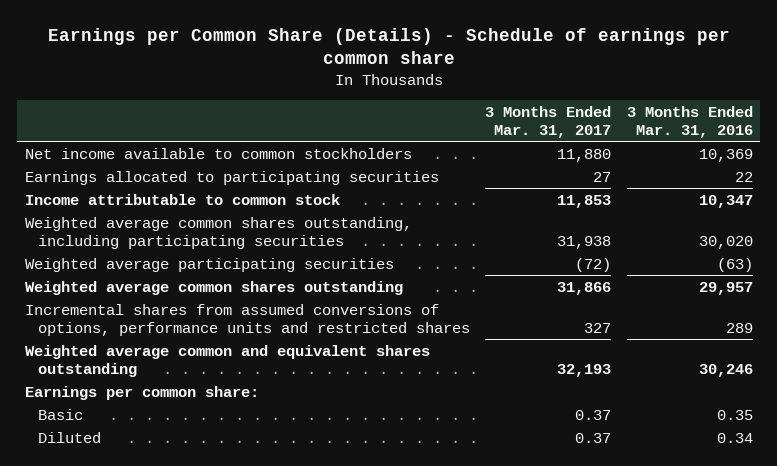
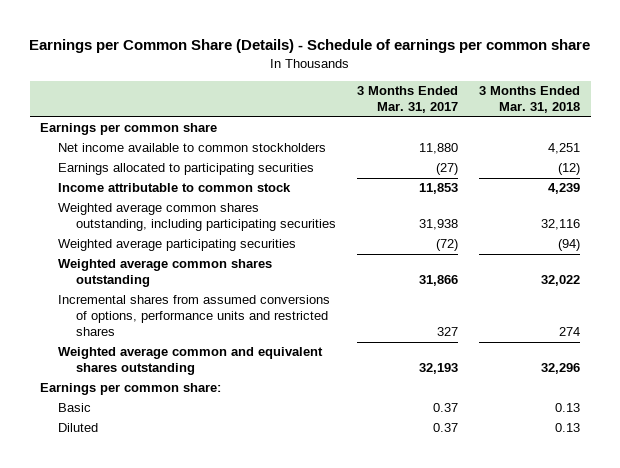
- | 3 Months Ended Mar. 31, 2017 | 3 Months Ended Mar. 31, 2016
+ | 3 Months Ended Mar. 31, 2017 | 3 Months Ended Mar. 31, 2018
+ Earnings per common share
- Earnings allocated to participating securities | 27 | 22
+ Earnings allocated to participating securities | (27) | (12)

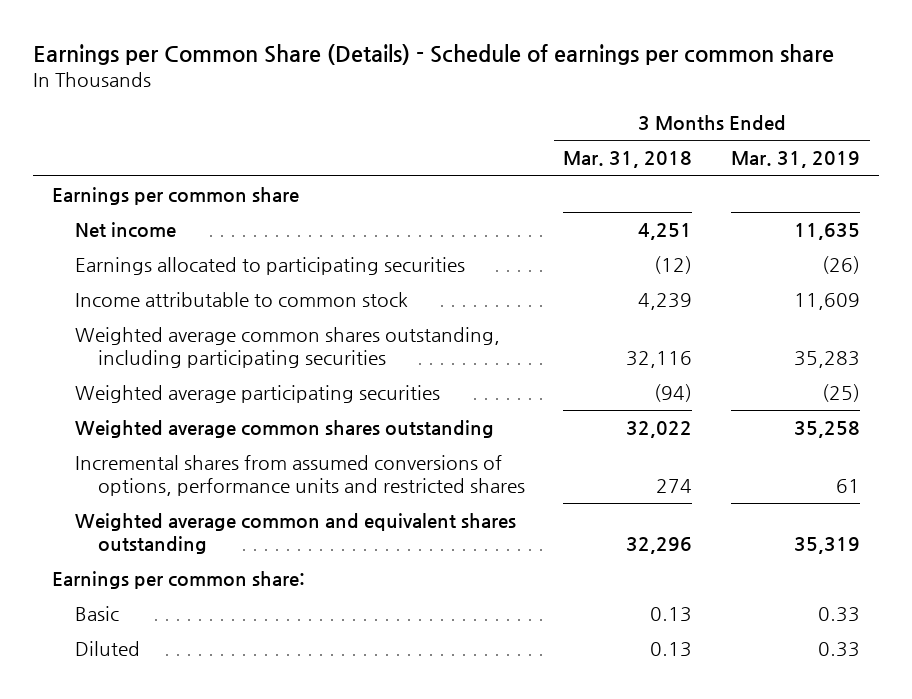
- | 3 Months Ended Mar. 31, 2017 | 3 Months Ended Mar. 31, 2018
+ | 3 Months Ended Mar. 31, 2018 | 3 Months Ended Mar. 31, 2019
- Net income available to common stockholders | 11,880 | 4,251
+ Net income | 4,251 | 11,635

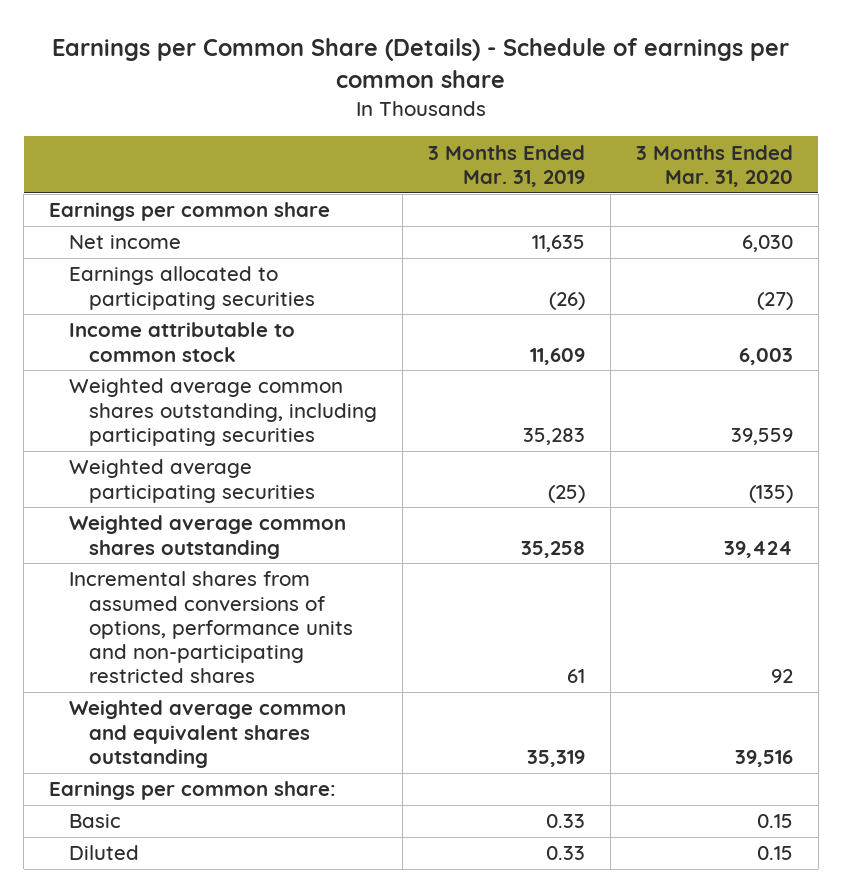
- | 3 Months Ended Mar. 31, 2018 | 3 Months Ended Mar. 31, 2019
+ | 3 Months Ended Mar. 31, 2019 | 3 Months Ended Mar. 31, 2020
- Incremental shares from assumed conversions of options, performance units and restricted shares | 274 | 61
+ Incremental shares from assumed conversions of options, performance units and non-participating restricted shares | 61 | 92

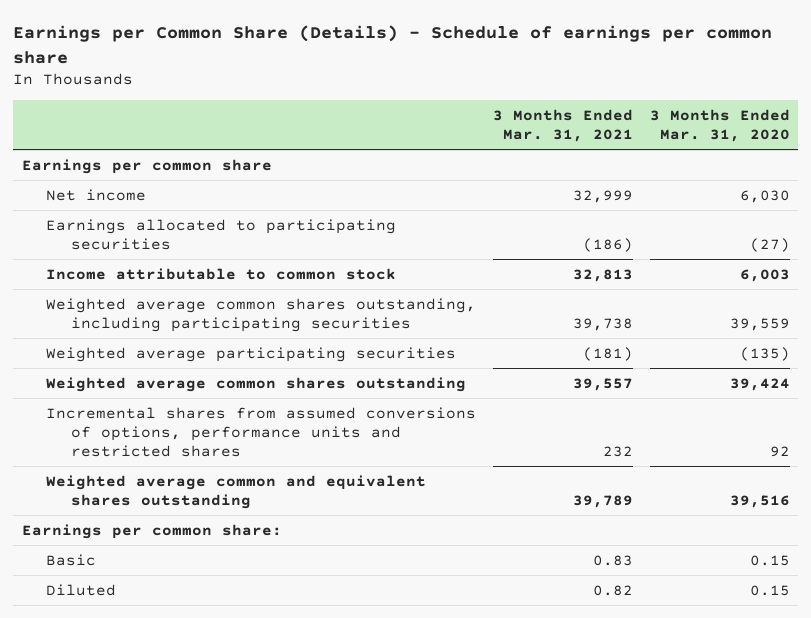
- | 3 Months Ended Mar. 31, 2019 | 3 Months Ended Mar. 31, 2020
+ | 3 Months Ended Mar. 31, 2021 | 3 Months Ended Mar. 31, 2020
- Incremental shares from assumed conversions of options, performance units and non-participating restricted shares | 61 | 92
+ Incremental shares from assumed conversions of options, performance units and restricted shares | 232 | 92

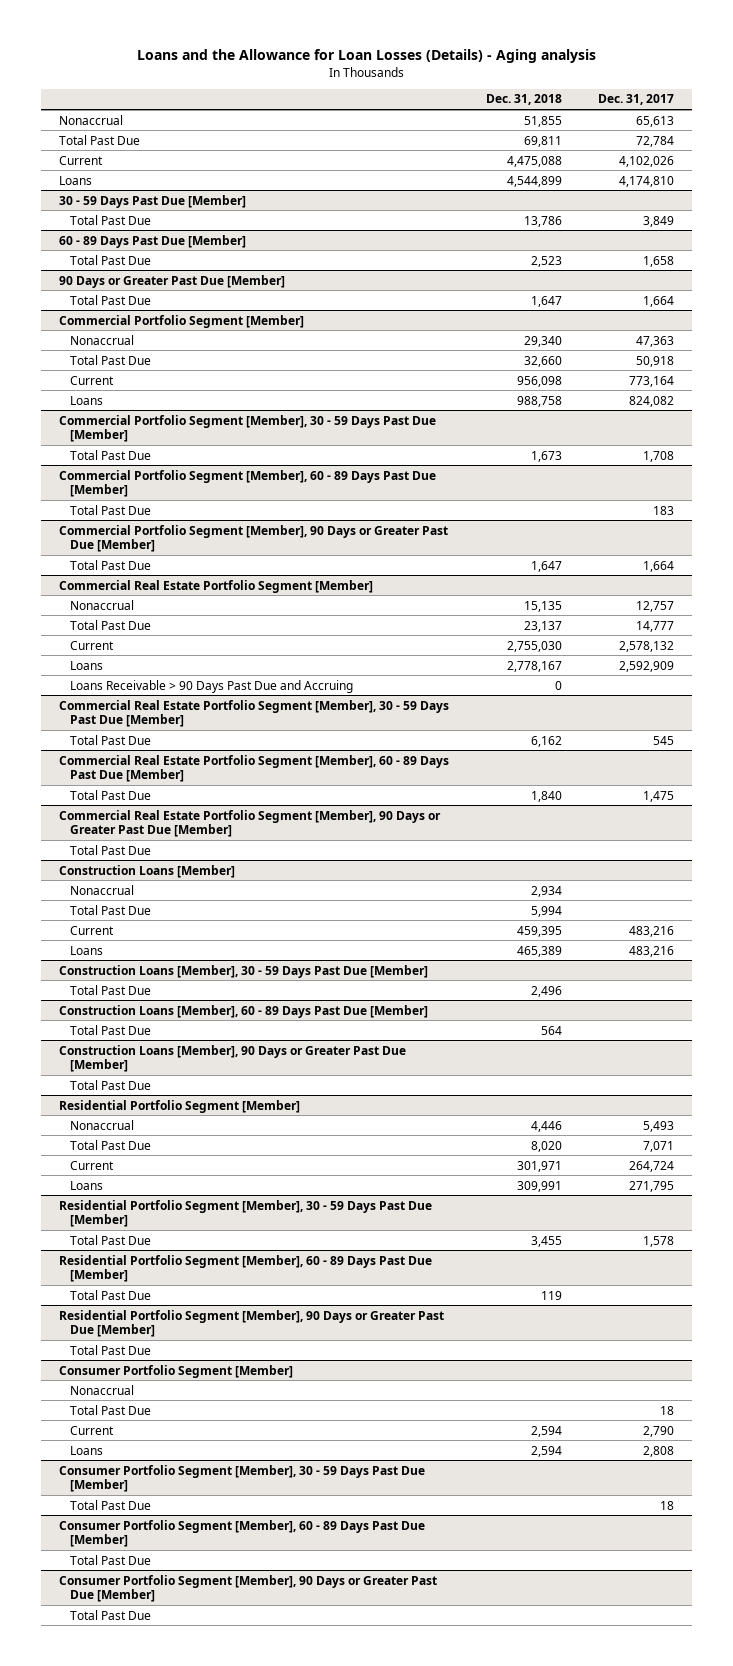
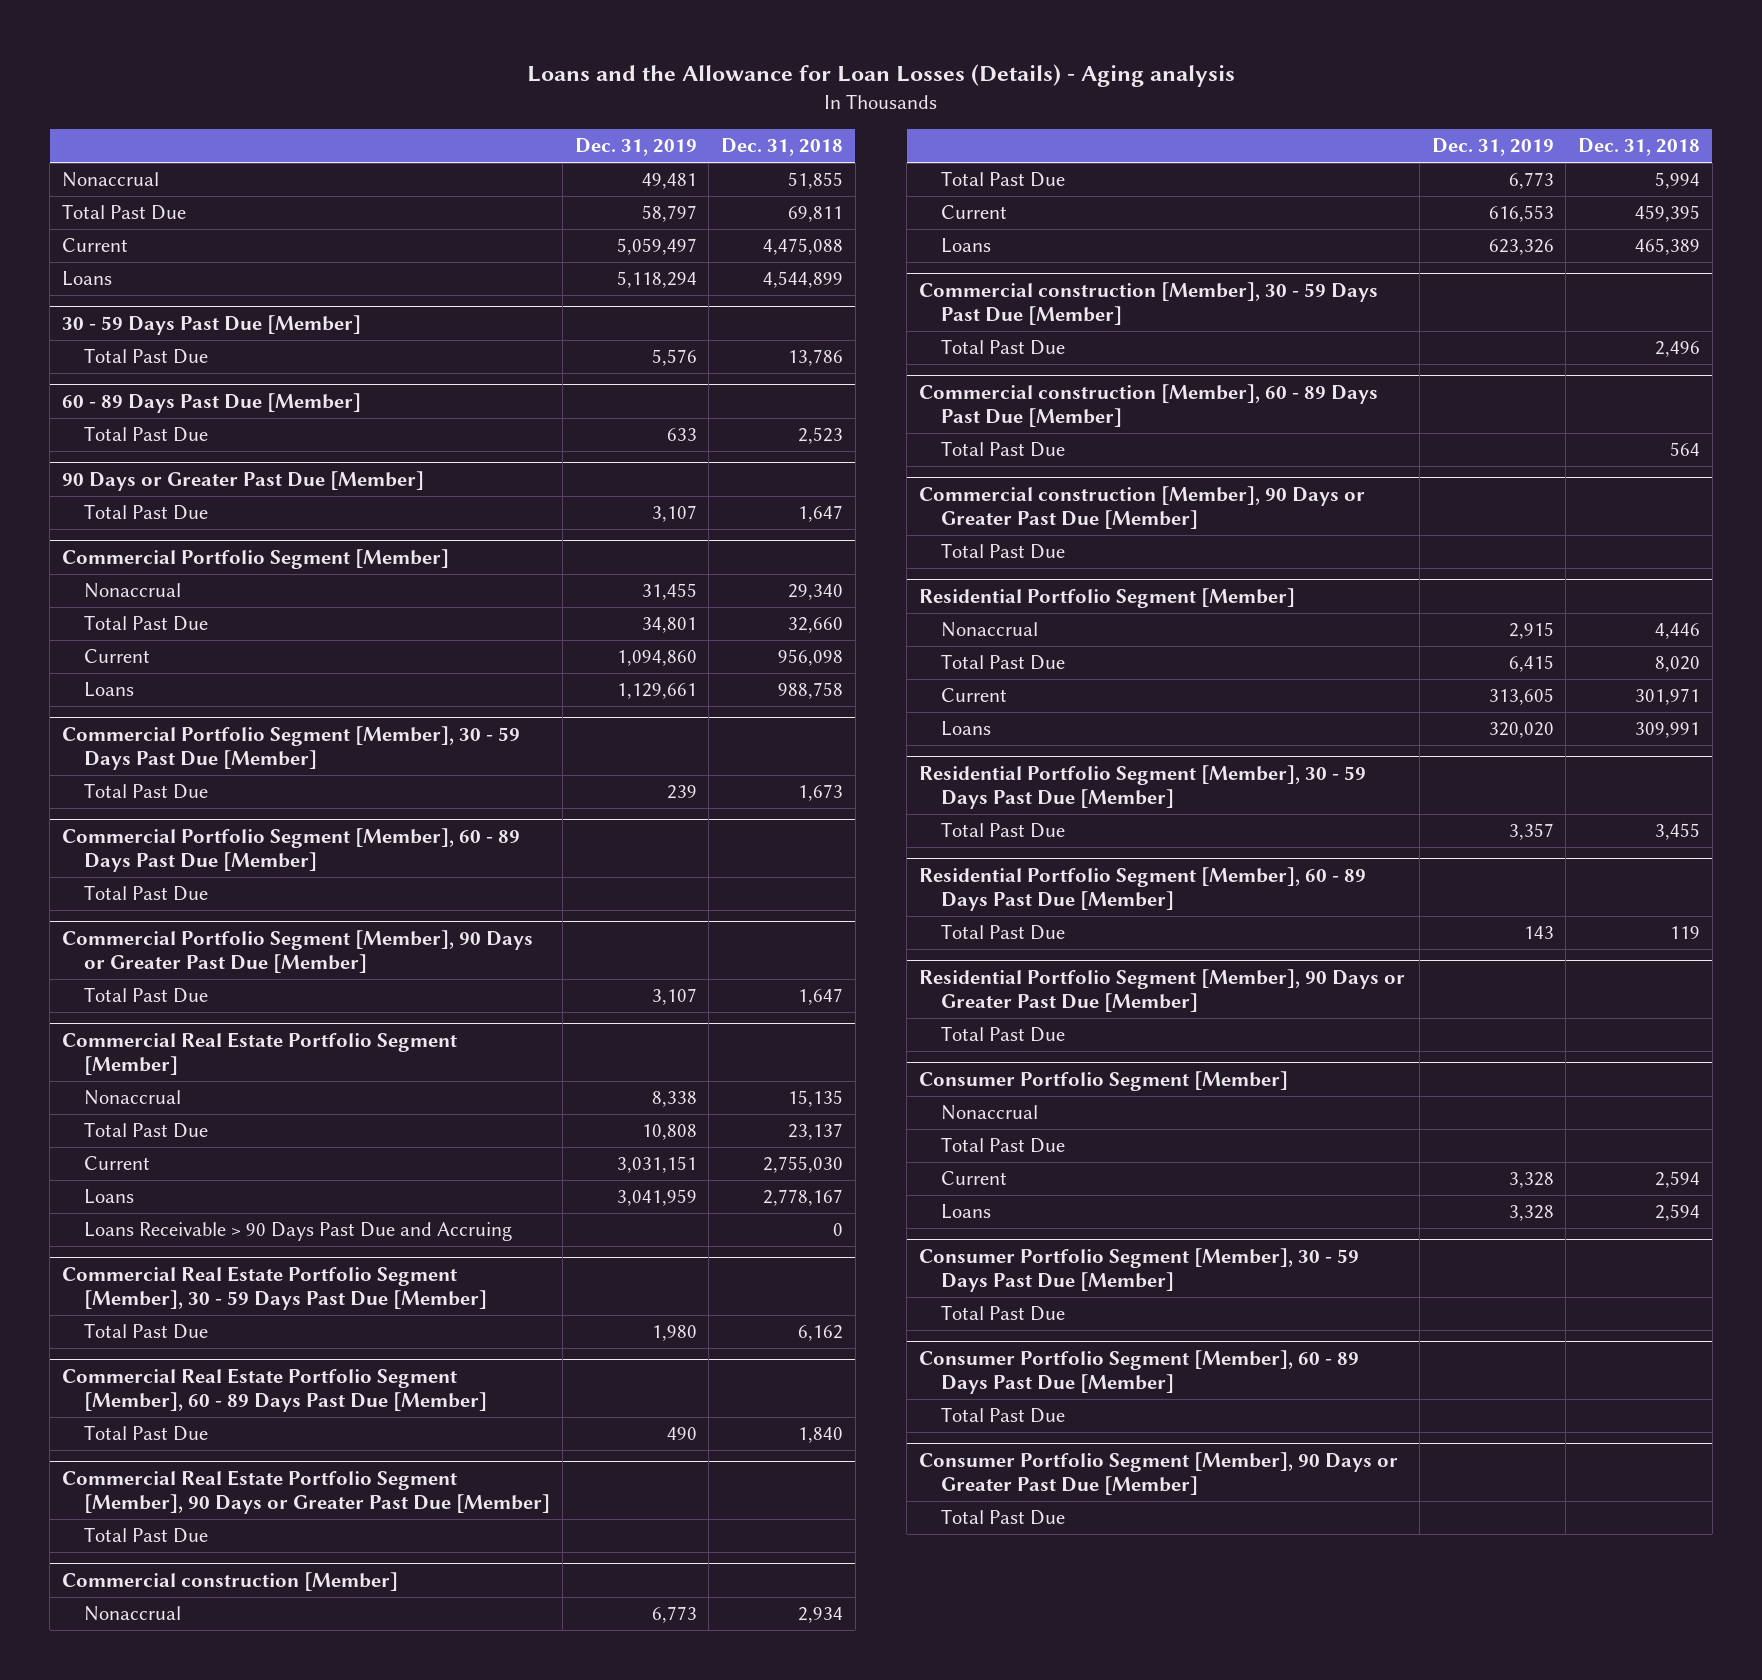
- | Dec. 31, 2018 | Dec. 31, 2017
+ | Dec. 31, 2019 | Dec. 31, 2018
- Construction Loans [Member]
+ Commercial construction [Member]
- Construction Loans [Member], 30 - 59 Days Past Due [Member]
+ Commercial construction [Member], 30 - 59 Days Past Due [Member]
- Construction Loans [Member], 60 - 89 Days Past Due [Member]
+ Commercial construction [Member], 60 - 89 Days Past Due [Member]
- Construction Loans [Member], 90 Days or Greater Past Due [Member]
+ Commercial construction [Member], 90 Days or Greater Past Due [Member]

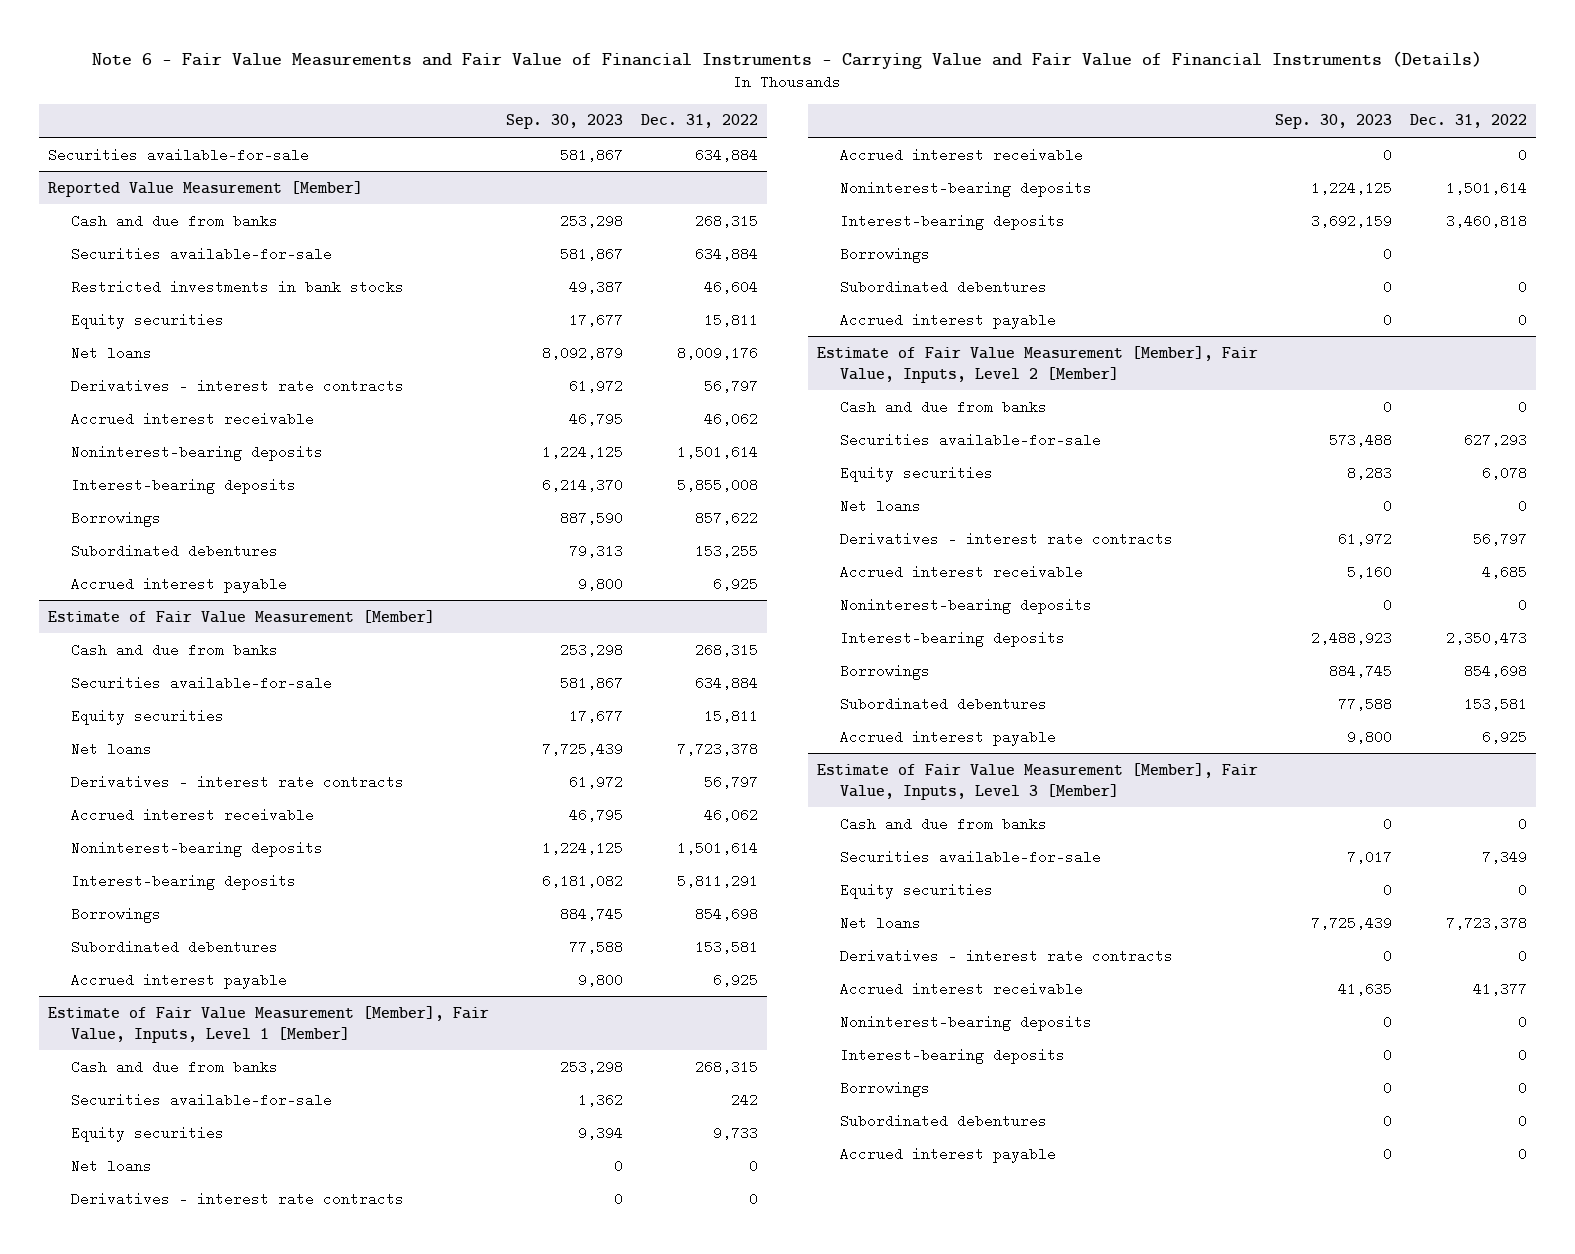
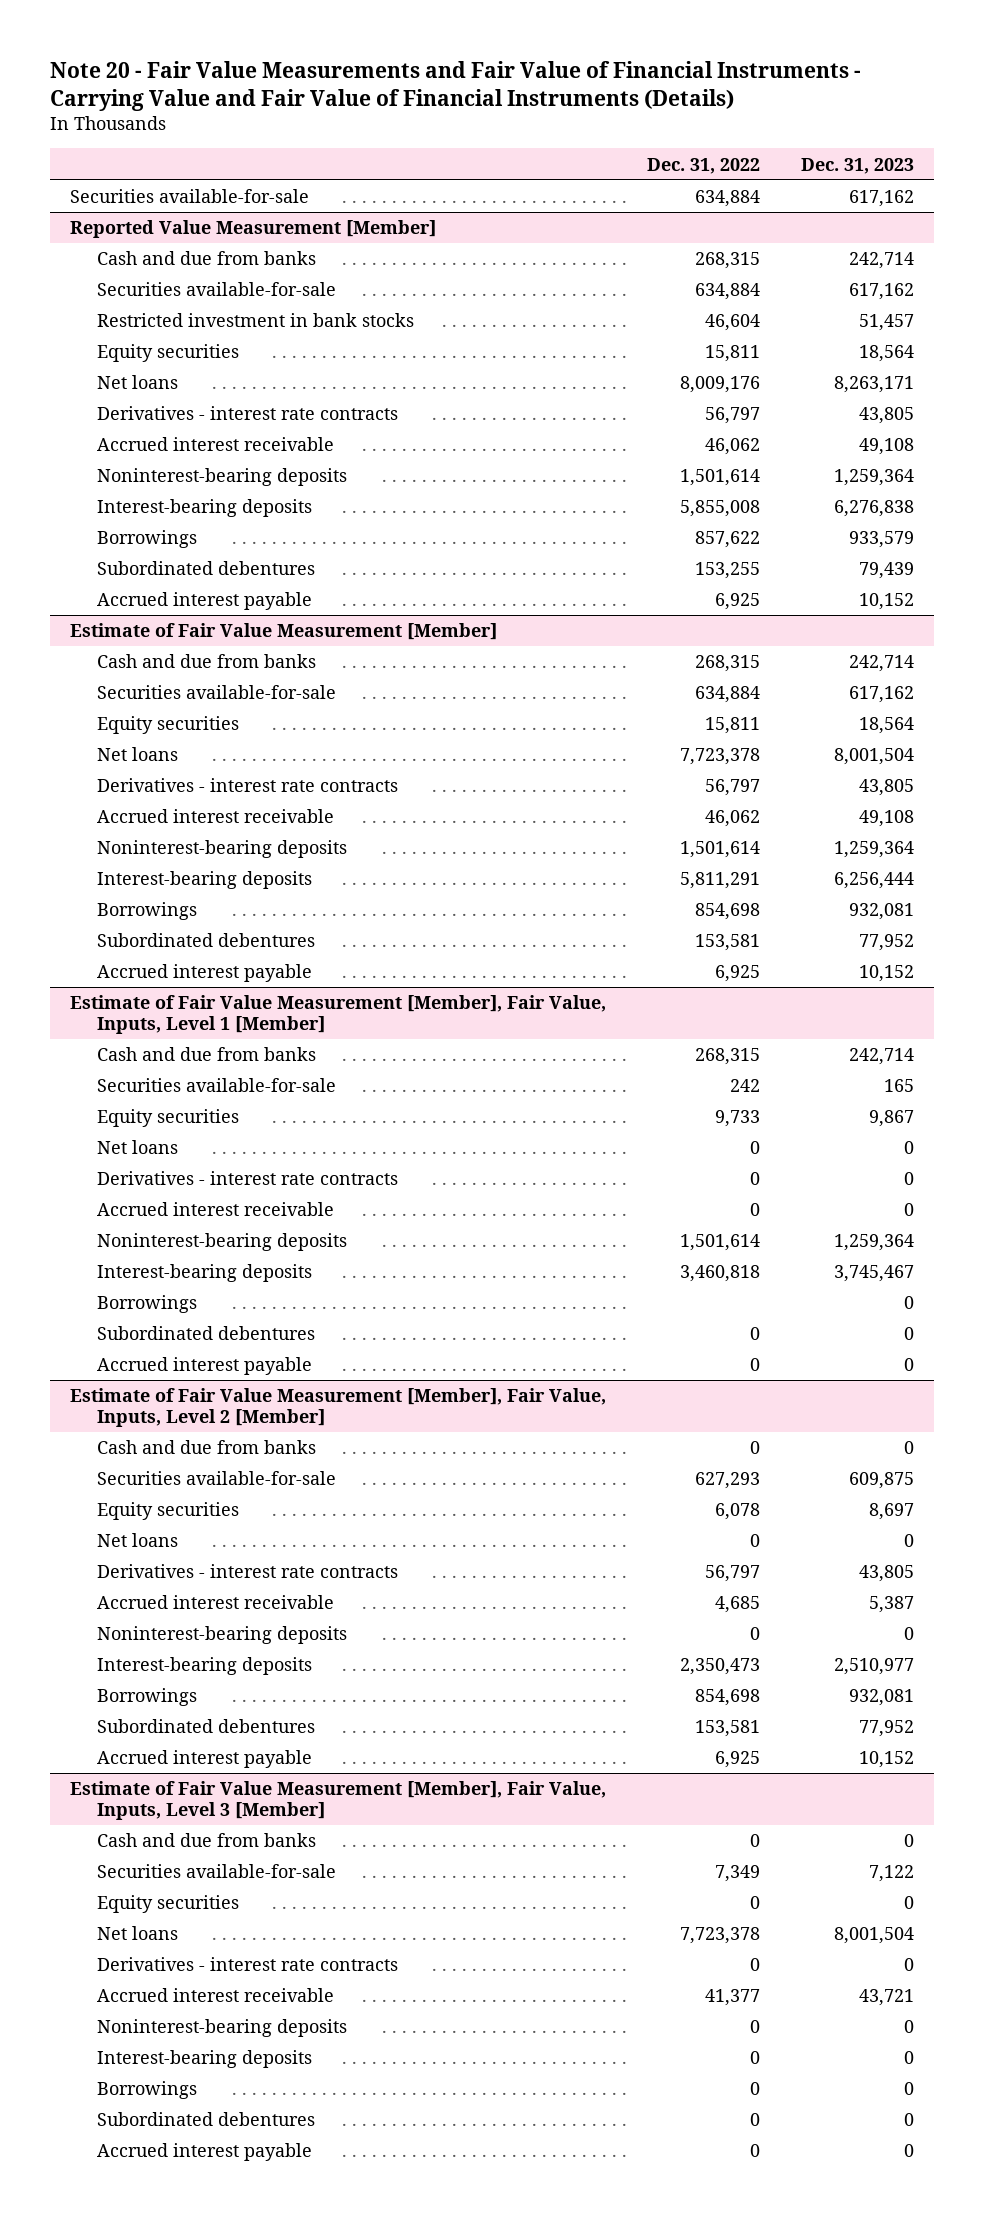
- Note 6 - Fair Value Measurements and Fair Value of Financial Instruments - Carrying Value and Fair Value of Financial Instruments (Details)
+ Note 20 - Fair Value Measurements and Fair Value of Financial Instruments - Carrying Value and Fair Value of Financial Instruments (Details)
- | Sep. 30, 2023 | Dec. 31, 2022
+ | Dec. 31, 2022 | Dec. 31, 2023
@ Reported Value Measurement [Member]
- Restricted investments in bank stocks | 49,387 | 46,604
+ Restricted investment in bank stocks | 46,604 | 51,457

